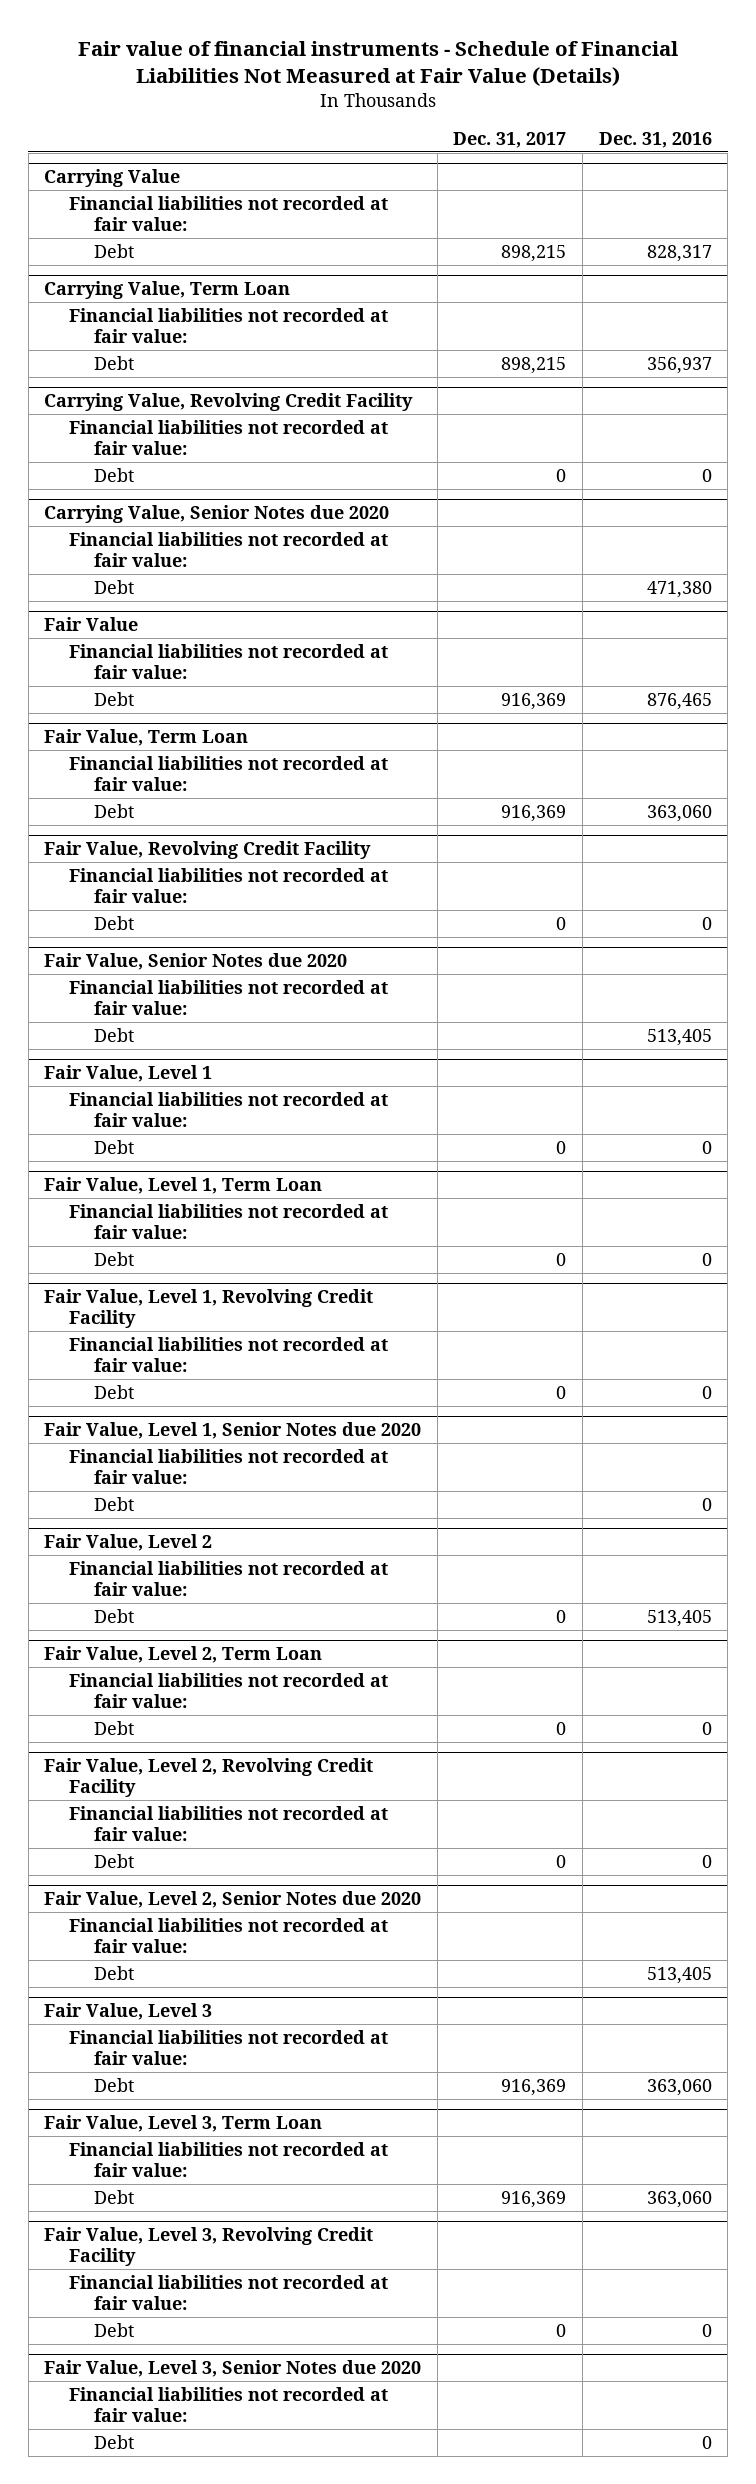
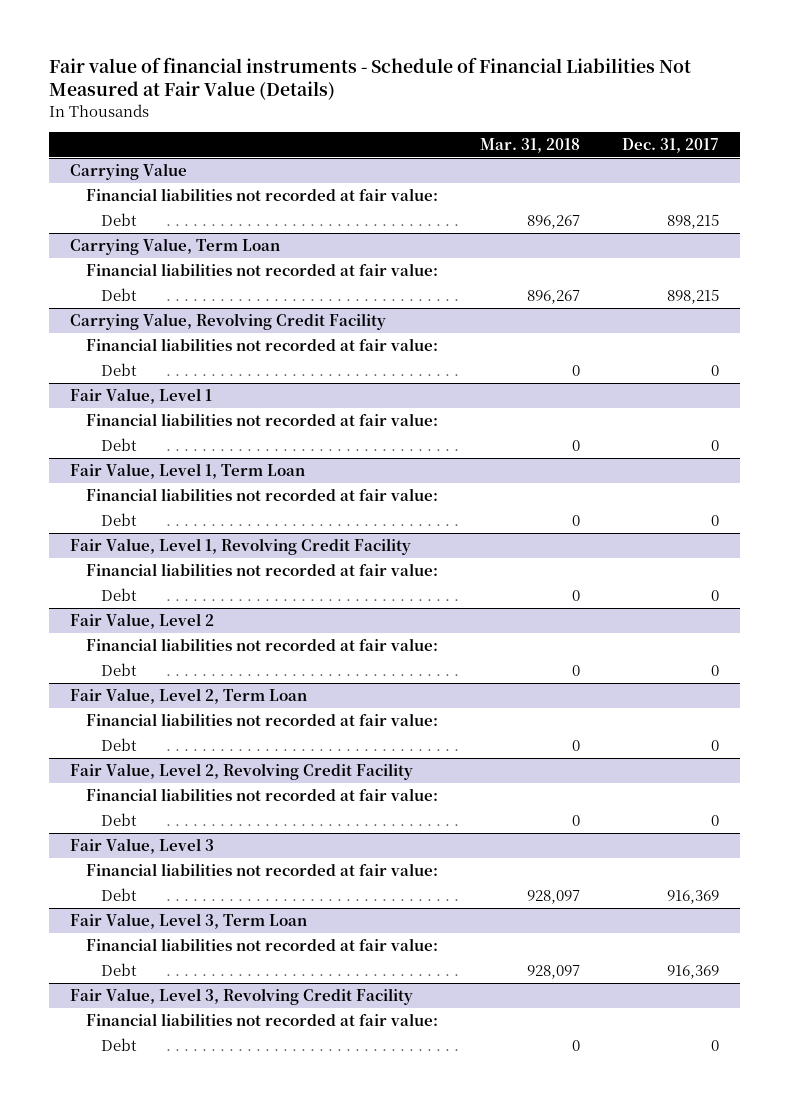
- | Dec. 31, 2017 | Dec. 31, 2016
+ | Mar. 31, 2018 | Dec. 31, 2017
- Carrying Value, Senior Notes due 2020
- Financial liabilities not recorded at fair value:
- Debt | | 471,380
- Fair Value
- Financial liabilities not recorded at fair value:
- Debt | 916,369 | 876,465
- Fair Value, Term Loan
- Financial liabilities not recorded at fair value:
- Debt | 916,369 | 363,060
- Fair Value, Revolving Credit Facility
- Financial liabilities not recorded at fair value:
- Debt | 0 | 0
- Fair Value, Senior Notes due 2020
- Financial liabilities not recorded at fair value:
- Debt | | 513,405
- Fair Value, Level 1, Senior Notes due 2020
- Financial liabilities not recorded at fair value:
- Debt | | 0
- Fair Value, Level 2, Senior Notes due 2020
- Financial liabilities not recorded at fair value:
- Debt | | 513,405
- Fair Value, Level 3, Senior Notes due 2020
- Financial liabilities not recorded at fair value:
- Debt | | 0

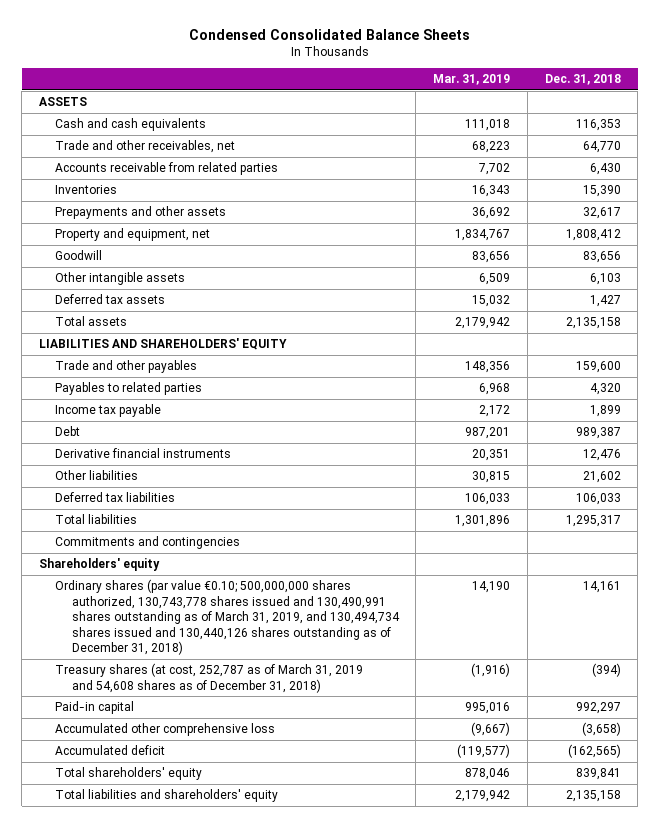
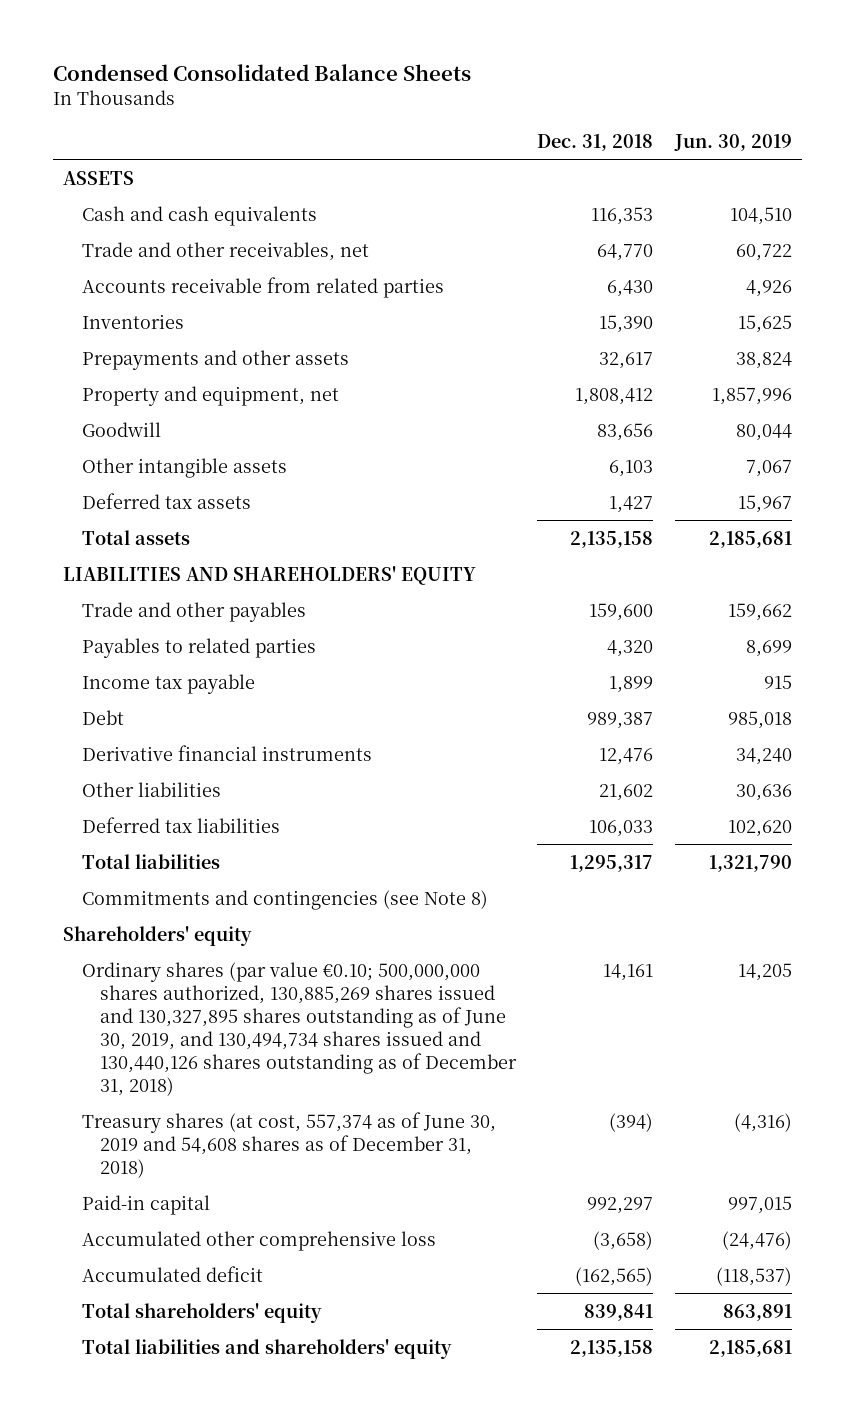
- | Mar. 31, 2019 | Dec. 31, 2018
+ | Dec. 31, 2018 | Jun. 30, 2019
- Commitments and contingencies
+ Commitments and contingencies (see Note 8)
- Ordinary shares (par value €0.10; 500,000,000 shares authorized, 130,743,778 shares issued and 130,490,991 shares outstanding as of March 31, 2019, and 130,494,734 shares issued and 130,440,126 shares outstanding as of December 31, 2018) | 14,190 | 14,161
- Treasury shares (at cost, 252,787 as of March 31, 2019 and 54,608 shares as of December 31, 2018) | (1,916) | (394)
+ Ordinary shares (par value €0.10; 500,000,000 shares authorized, 130,885,269 shares issued and 130,327,895 shares outstanding as of June 30, 2019, and 130,494,734 shares issued and 130,440,126 shares outstanding as of December 31, 2018) | 14,161 | 14,205
+ Treasury shares (at cost, 557,374 as of June 30, 2019 and 54,608 shares as of December 31, 2018) | (394) | (4,316)

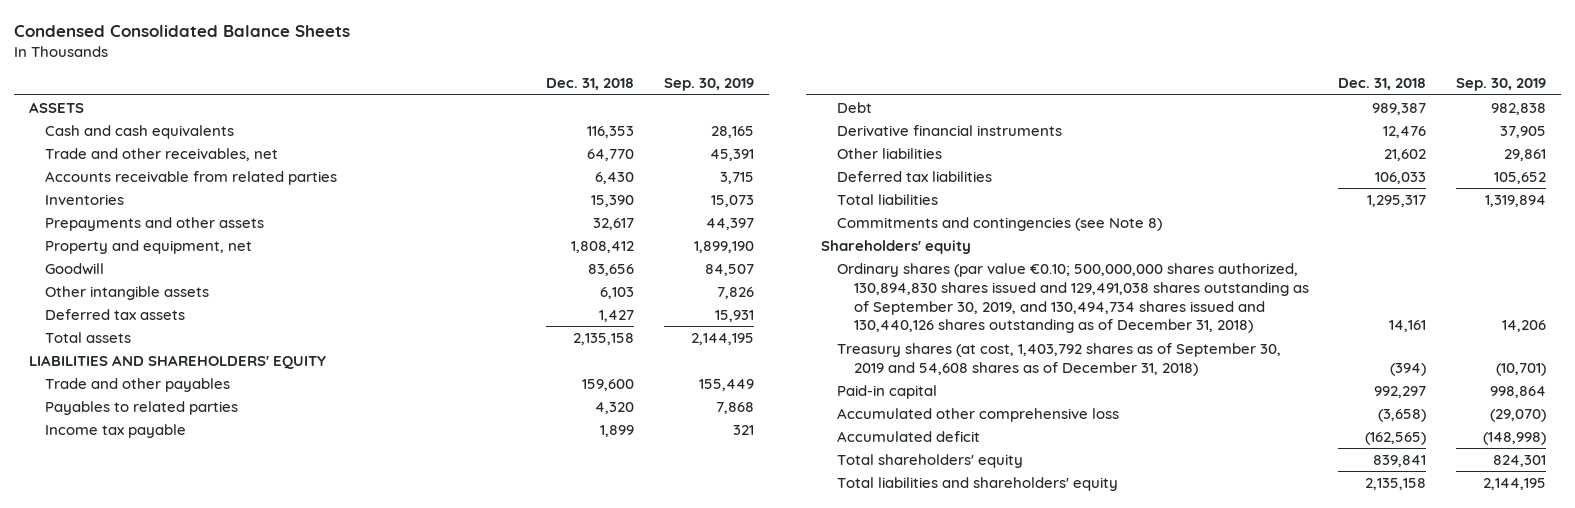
- | Dec. 31, 2018 | Jun. 30, 2019
+ | Dec. 31, 2018 | Sep. 30, 2019
- Ordinary shares (par value €0.10; 500,000,000 shares authorized, 130,885,269 shares issued and 130,327,895 shares outstanding as of June 30, 2019, and 130,494,734 shares issued and 130,440,126 shares outstanding as of December 31, 2018) | 14,161 | 14,205
- Treasury shares (at cost, 557,374 as of June 30, 2019 and 54,608 shares as of December 31, 2018) | (394) | (4,316)
+ Ordinary shares (par value €0.10; 500,000,000 shares authorized, 130,894,830 shares issued and 129,491,038 shares outstanding as of September 30, 2019, and 130,494,734 shares issued and 130,440,126 shares outstanding as of December 31, 2018) | 14,161 | 14,206
+ Treasury shares (at cost, 1,403,792 shares as of September 30, 2019 and 54,608 shares as of December 31, 2018) | (394) | (10,701)

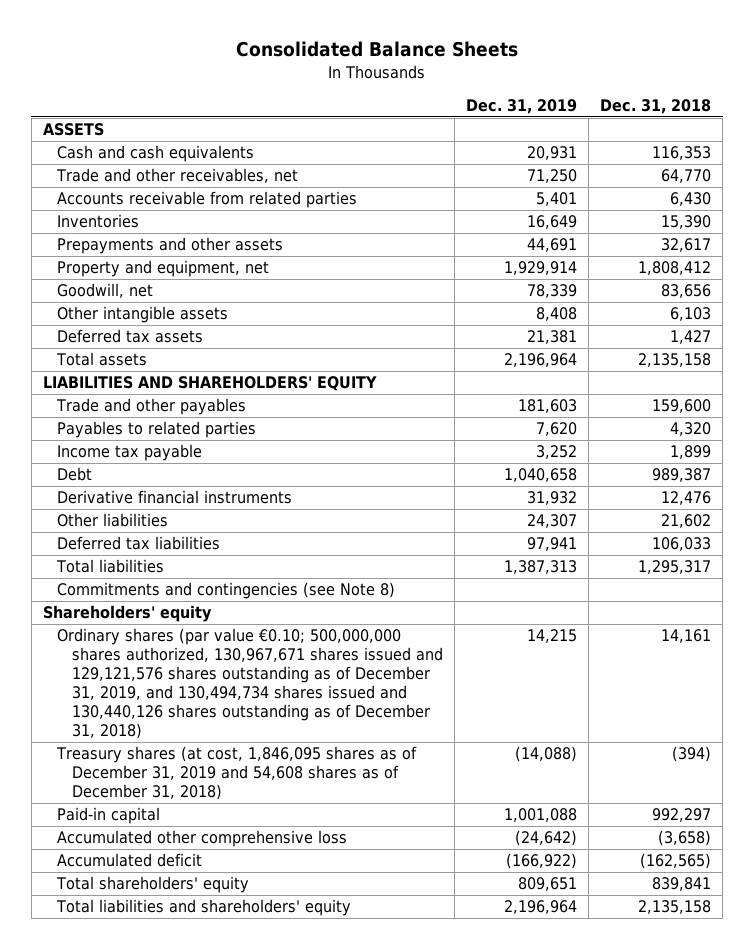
- Condensed Consolidated Balance Sheets
+ Consolidated Balance Sheets
- | Dec. 31, 2018 | Sep. 30, 2019
+ | Dec. 31, 2019 | Dec. 31, 2018
- Goodwill | 83,656 | 84,507
+ Goodwill, net | 78,339 | 83,656
- Ordinary shares (par value €0.10; 500,000,000 shares authorized, 130,894,830 shares issued and 129,491,038 shares outstanding as of September 30, 2019, and 130,494,734 shares issued and 130,440,126 shares outstanding as of December 31, 2018) | 14,161 | 14,206
- Treasury shares (at cost, 1,403,792 shares as of September 30, 2019 and 54,608 shares as of December 31, 2018) | (394) | (10,701)
+ Ordinary shares (par value €0.10; 500,000,000 shares authorized, 130,967,671 shares issued and 129,121,576 shares outstanding as of December 31, 2019, and 130,494,734 shares issued and 130,440,126 shares outstanding as of December 31, 2018) | 14,215 | 14,161
+ Treasury shares (at cost, 1,846,095 shares as of December 31, 2019 and 54,608 shares as of December 31, 2018) | (14,088) | (394)

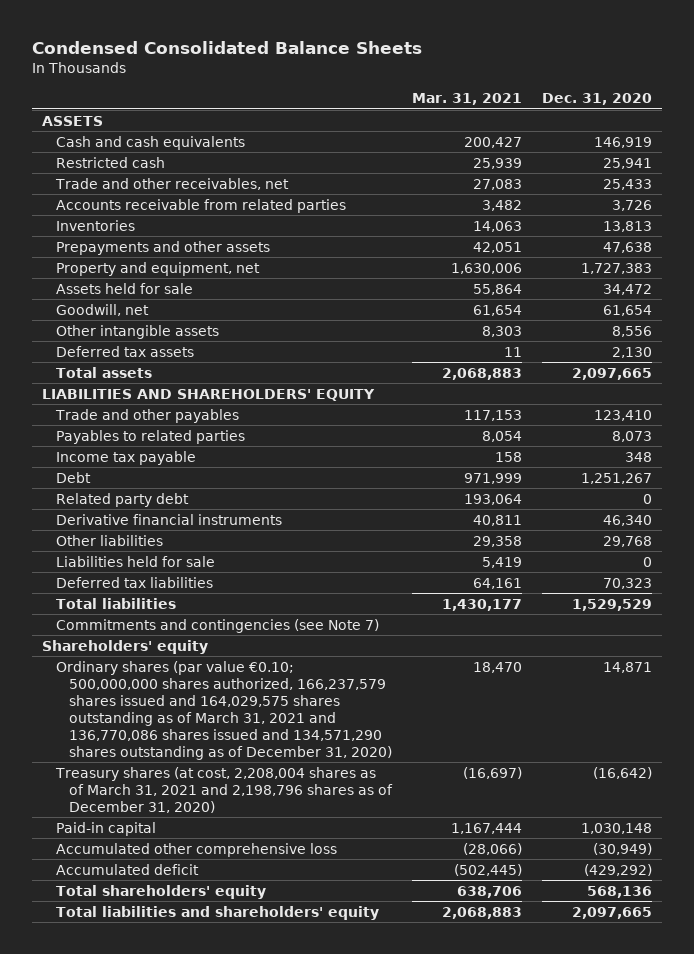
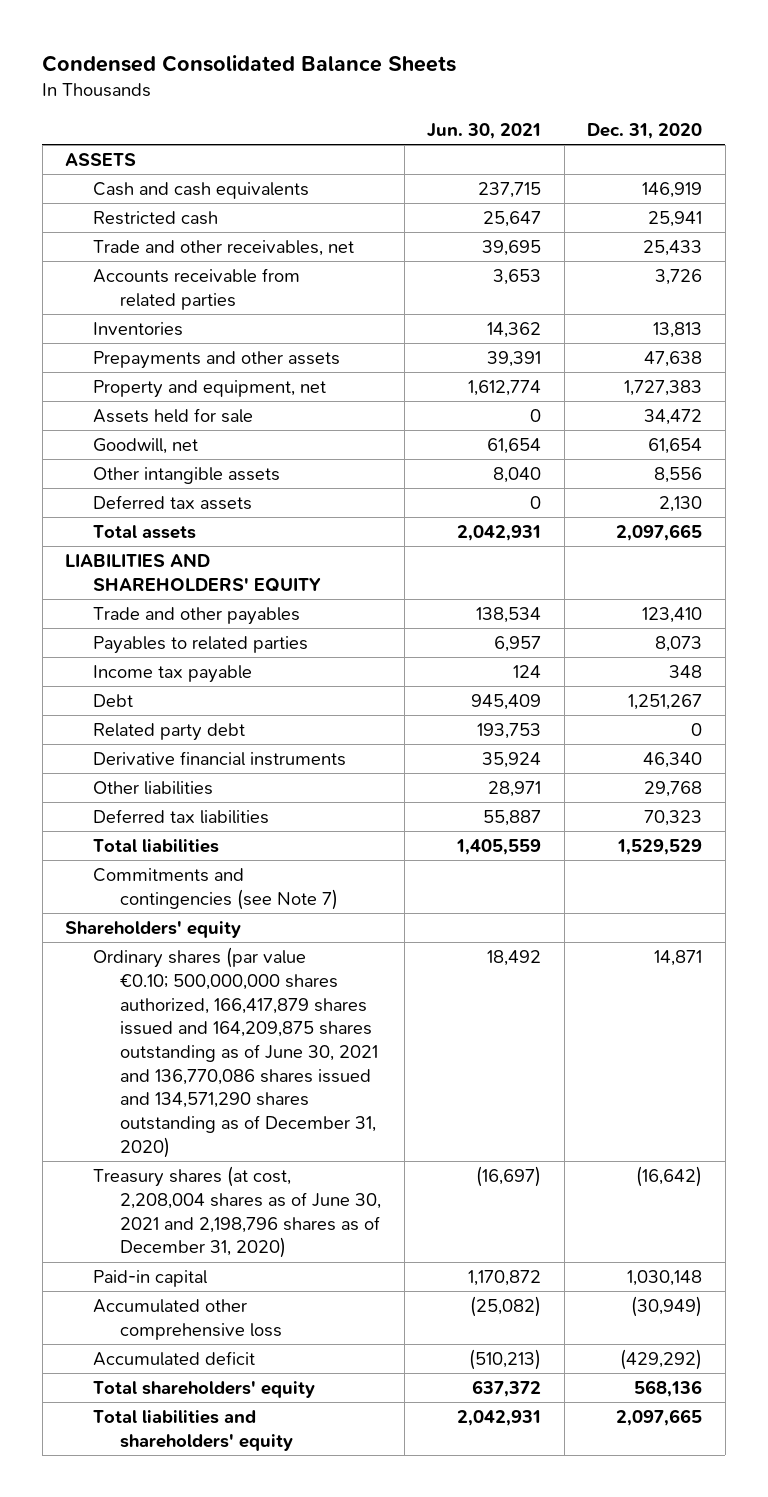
- | Mar. 31, 2021 | Dec. 31, 2020
+ | Jun. 30, 2021 | Dec. 31, 2020
- Liabilities held for sale | 5,419 | 0
- Ordinary shares (par value €0.10; 500,000,000 shares authorized, 166,237,579 shares issued and 164,029,575 shares outstanding as of March 31, 2021 and 136,770,086 shares issued and 134,571,290 shares outstanding as of December 31, 2020) | 18,470 | 14,871
- Treasury shares (at cost, 2,208,004 shares as of March 31, 2021 and 2,198,796 shares as of December 31, 2020) | (16,697) | (16,642)
+ Ordinary shares (par value €0.10; 500,000,000 shares authorized, 166,417,879 shares issued and 164,209,875 shares outstanding as of June 30, 2021 and 136,770,086 shares issued and 134,571,290 shares outstanding as of December 31, 2020) | 18,492 | 14,871
+ Treasury shares (at cost, 2,208,004 shares as of June 30, 2021 and 2,198,796 shares as of December 31, 2020) | (16,697) | (16,642)

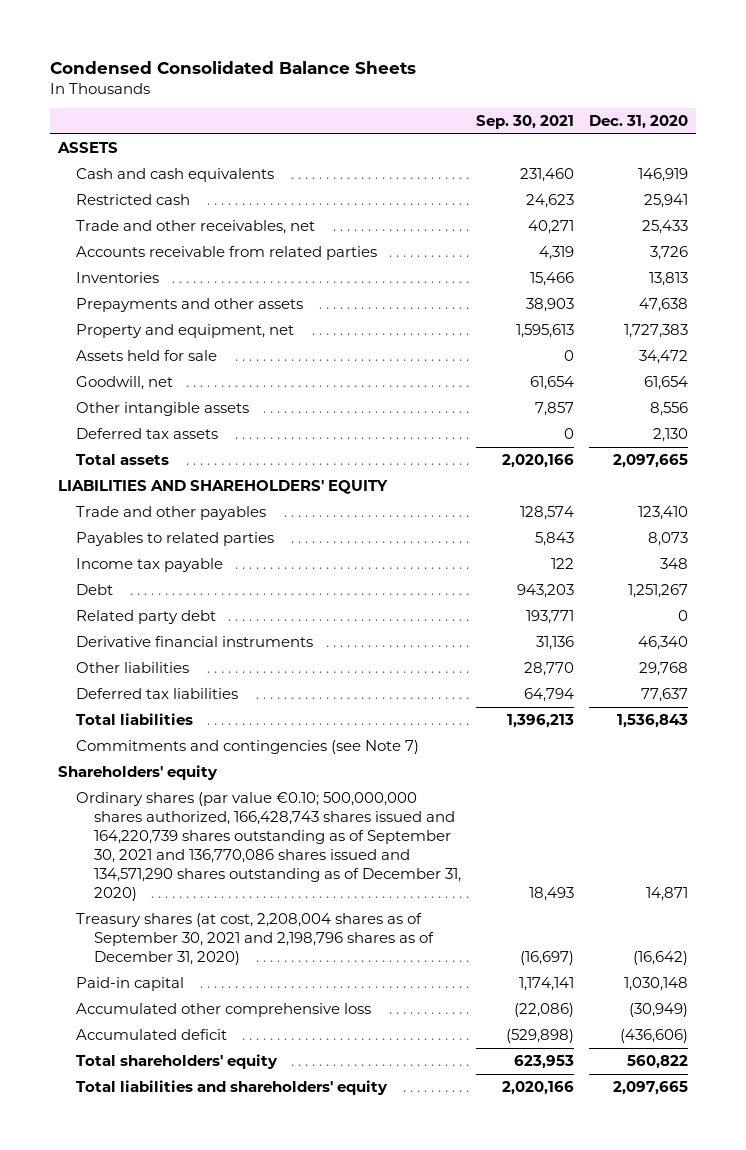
- | Jun. 30, 2021 | Dec. 31, 2020
+ | Sep. 30, 2021 | Dec. 31, 2020
- Deferred tax liabilities | 55,887 | 70,323
- Total liabilities | 1,405,559 | 1,529,529
+ Deferred tax liabilities | 64,794 | 77,637
+ Total liabilities | 1,396,213 | 1,536,843
- Ordinary shares (par value €0.10; 500,000,000 shares authorized, 166,417,879 shares issued and 164,209,875 shares outstanding as of June 30, 2021 and 136,770,086 shares issued and 134,571,290 shares outstanding as of December 31, 2020) | 18,492 | 14,871
- Treasury shares (at cost, 2,208,004 shares as of June 30, 2021 and 2,198,796 shares as of December 31, 2020) | (16,697) | (16,642)
+ Ordinary shares (par value €0.10; 500,000,000 shares authorized, 166,428,743 shares issued and 164,220,739 shares outstanding as of September 30, 2021 and 136,770,086 shares issued and 134,571,290 shares outstanding as of December 31, 2020) | 18,493 | 14,871
+ Treasury shares (at cost, 2,208,004 shares as of September 30, 2021 and 2,198,796 shares as of December 31, 2020) | (16,697) | (16,642)
- Accumulated deficit | (510,213) | (429,292)
- Total shareholders' equity | 637,372 | 568,136
+ Accumulated deficit | (529,898) | (436,606)
+ Total shareholders' equity | 623,953 | 560,822

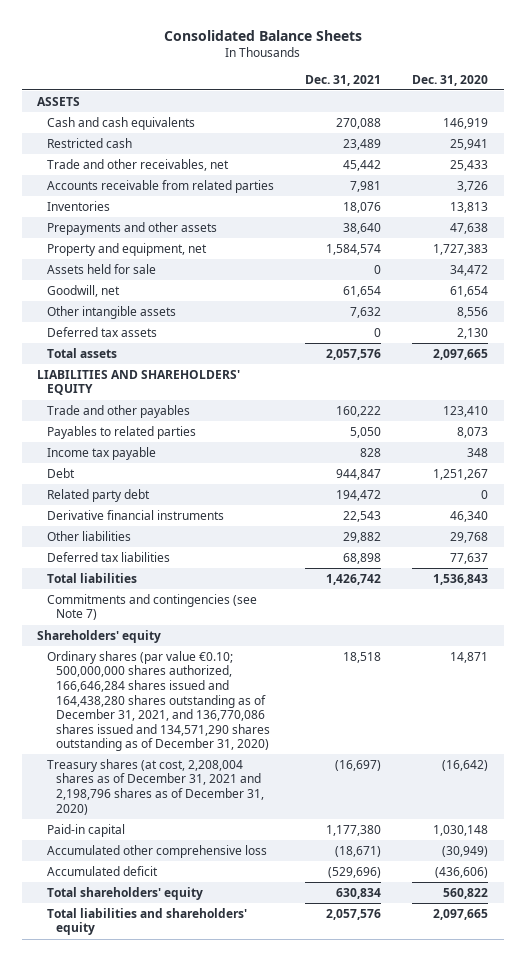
- Condensed Consolidated Balance Sheets
+ Consolidated Balance Sheets
- | Sep. 30, 2021 | Dec. 31, 2020
+ | Dec. 31, 2021 | Dec. 31, 2020
- Ordinary shares (par value €0.10; 500,000,000 shares authorized, 166,428,743 shares issued and 164,220,739 shares outstanding as of September 30, 2021 and 136,770,086 shares issued and 134,571,290 shares outstanding as of December 31, 2020) | 18,493 | 14,871
- Treasury shares (at cost, 2,208,004 shares as of September 30, 2021 and 2,198,796 shares as of December 31, 2020) | (16,697) | (16,642)
+ Ordinary shares (par value €0.10; 500,000,000 shares authorized, 166,646,284 shares issued and 164,438,280 shares outstanding as of December 31, 2021, and 136,770,086 shares issued and 134,571,290 shares outstanding as of December 31, 2020) | 18,518 | 14,871
+ Treasury shares (at cost, 2,208,004 shares as of December 31, 2021 and 2,198,796 shares as of December 31, 2020) | (16,697) | (16,642)

